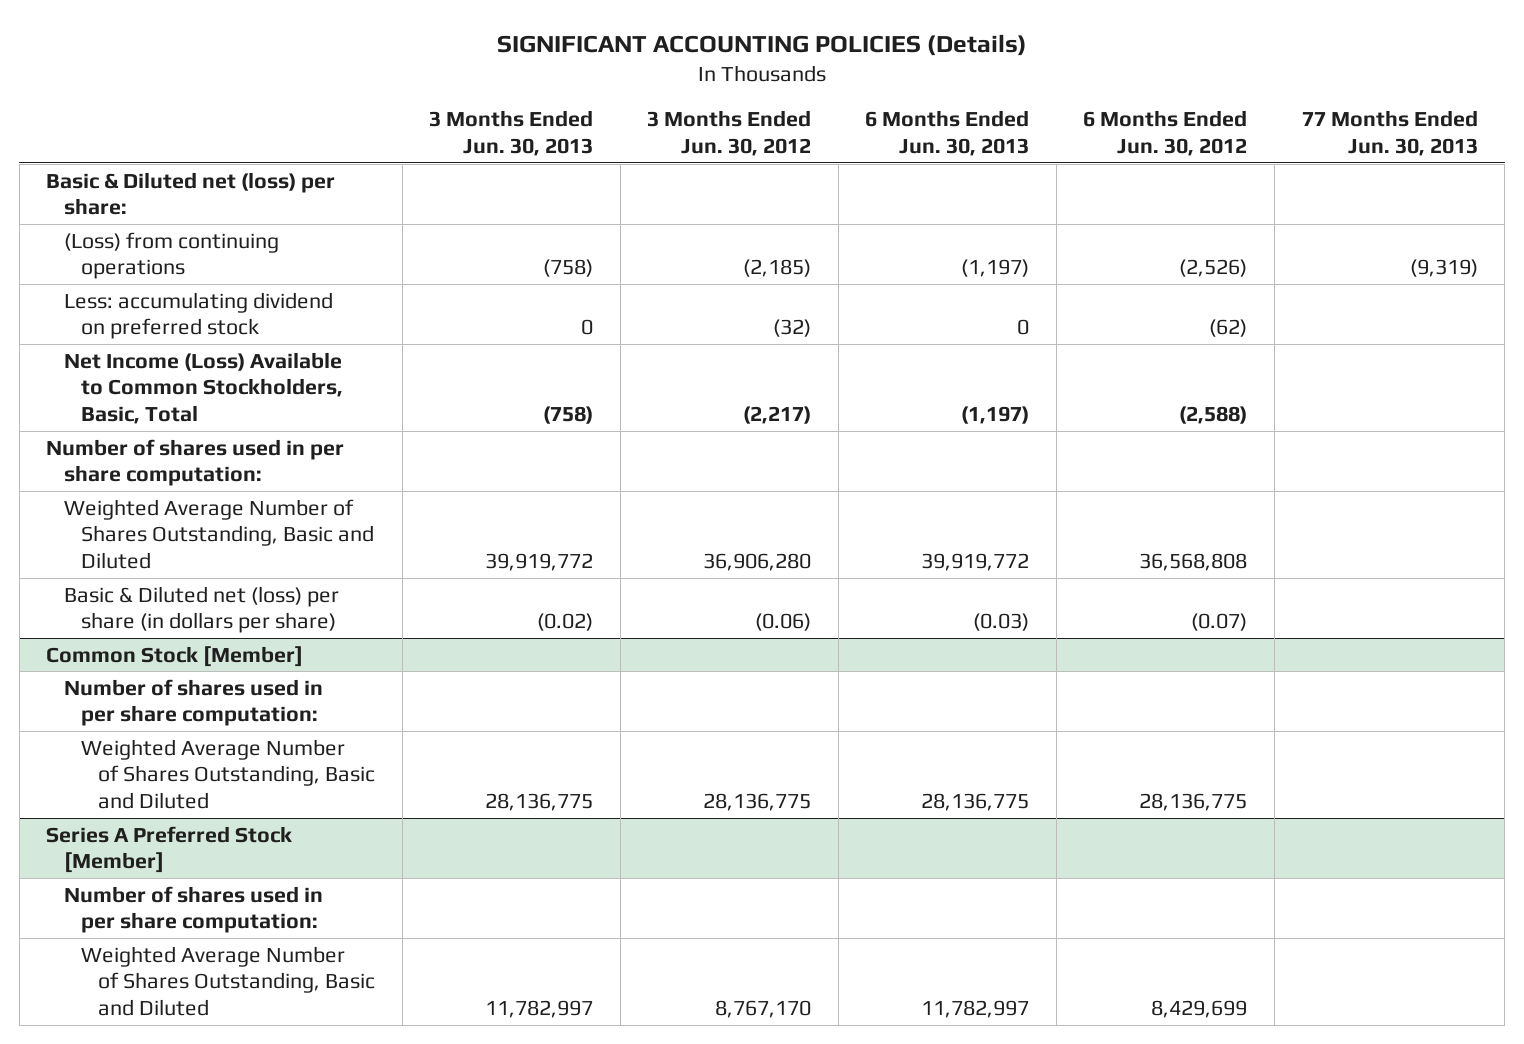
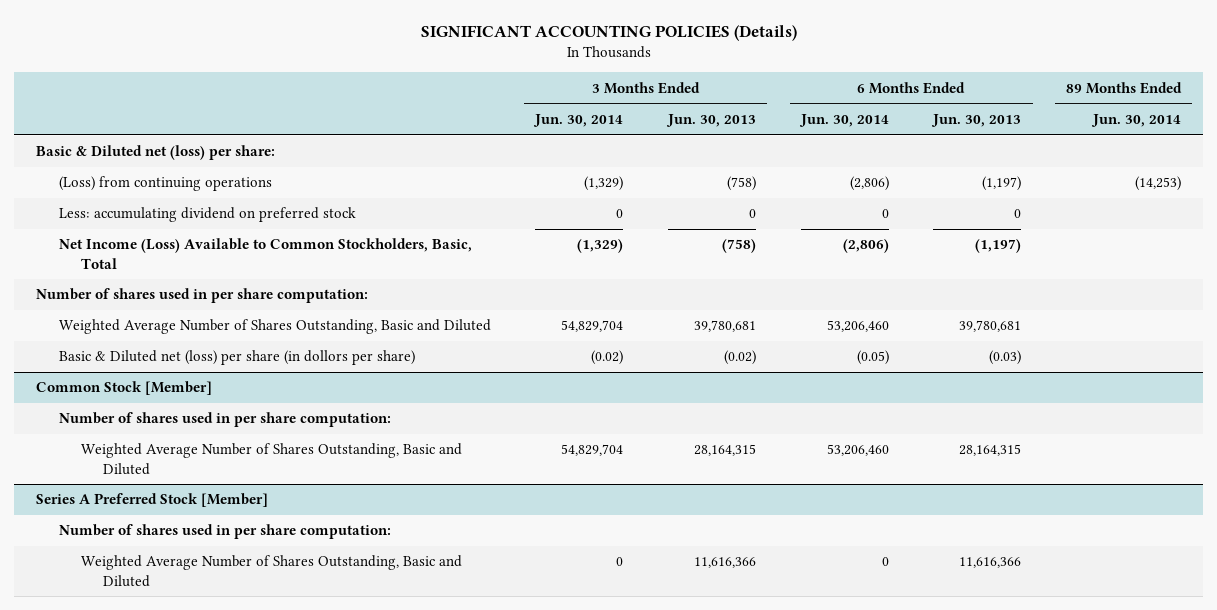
- | 3 Months Ended Jun. 30, 2013 | 3 Months Ended Jun. 30, 2012 | 6 Months Ended Jun. 30, 2013 | 6 Months Ended Jun. 30, 2012 | 77 Months Ended Jun. 30, 2013
+ | 3 Months Ended Jun. 30, 2014 | 3 Months Ended Jun. 30, 2013 | 6 Months Ended Jun. 30, 2014 | 6 Months Ended Jun. 30, 2013 | 89 Months Ended Jun. 30, 2014
- Weighted Average Number of Shares Outstanding, Basic and Diluted | 39,919,772 | 36,906,280 | 39,919,772 | 36,568,808 |
- Basic & Diluted net (loss) per share (in dollars per share) | (0.02) | (0.06) | (0.03) | (0.07) |
+ Weighted Average Number of Shares Outstanding, Basic and Diluted | 54,829,704 | 39,780,681 | 53,206,460 | 39,780,681 |
+ Basic & Diluted net (loss) per share (in dollors per share) | (0.02) | (0.02) | (0.05) | (0.03) |
@ Common Stock [Member]
- Weighted Average Number of Shares Outstanding, Basic and Diluted | 28,136,775 | 28,136,775 | 28,136,775 | 28,136,775 |
+ Weighted Average Number of Shares Outstanding, Basic and Diluted | 54,829,704 | 28,164,315 | 53,206,460 | 28,164,315 |
@ Series A Preferred Stock [Member]
- Weighted Average Number of Shares Outstanding, Basic and Diluted | 11,782,997 | 8,767,170 | 11,782,997 | 8,429,699 |
+ Weighted Average Number of Shares Outstanding, Basic and Diluted | 0 | 11,616,366 | 0 | 11,616,366 |

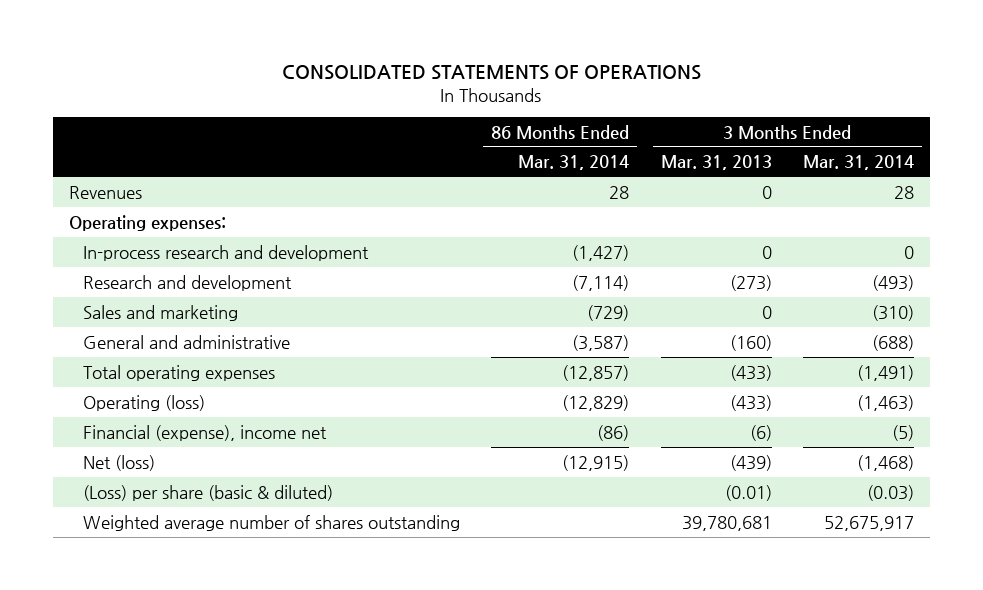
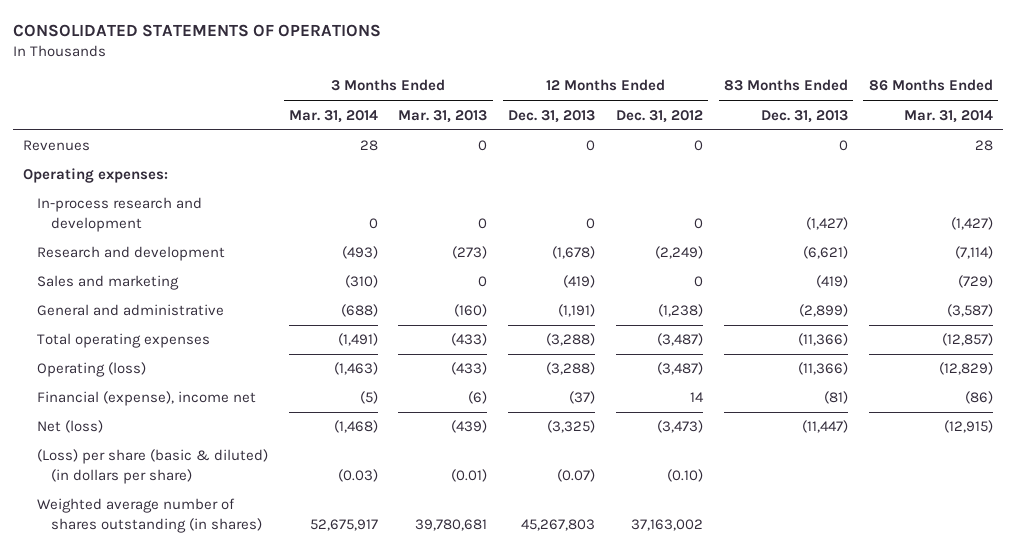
- | 86 Months Ended Mar. 31, 2014 | 3 Months Ended Mar. 31, 2013 | 3 Months Ended Mar. 31, 2014
+ | 3 Months Ended Mar. 31, 2014 | 3 Months Ended Mar. 31, 2013 | 12 Months Ended Dec. 31, 2013 | 12 Months Ended Dec. 31, 2012 | 83 Months Ended Dec. 31, 2013 | 86 Months Ended Mar. 31, 2014
- (Loss) per share (basic & diluted) | | (0.01) | (0.03)
- Weighted average number of shares outstanding | | 39,780,681 | 52,675,917
+ (Loss) per share (basic & diluted) (in dollars per share) | (0.03) | (0.01) | (0.07) | (0.10) | |
+ Weighted average number of shares outstanding (in shares) | 52,675,917 | 39,780,681 | 45,267,803 | 37,163,002 | |

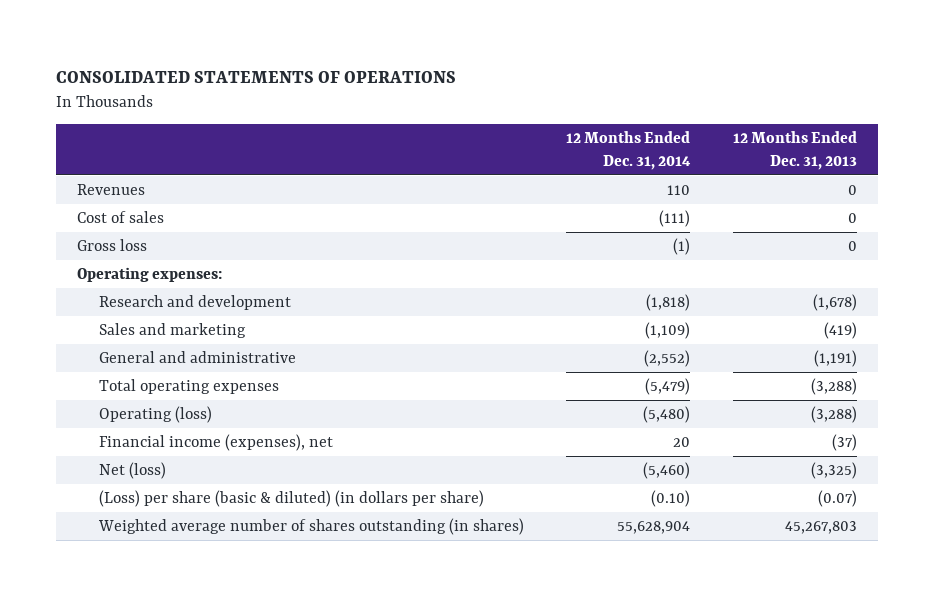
- | 3 Months Ended Mar. 31, 2014 | 3 Months Ended Mar. 31, 2013 | 12 Months Ended Dec. 31, 2013 | 12 Months Ended Dec. 31, 2012 | 83 Months Ended Dec. 31, 2013 | 86 Months Ended Mar. 31, 2014
+ | 12 Months Ended Dec. 31, 2014 | 12 Months Ended Dec. 31, 2013
+ Cost of sales | (111) | 0
+ Gross loss | (1) | 0
- In-process research and development | 0 | 0 | 0 | 0 | (1,427) | (1,427)
- Financial (expense), income net | (5) | (6) | (37) | 14 | (81) | (86)
+ Financial income (expenses), net | 20 | (37)

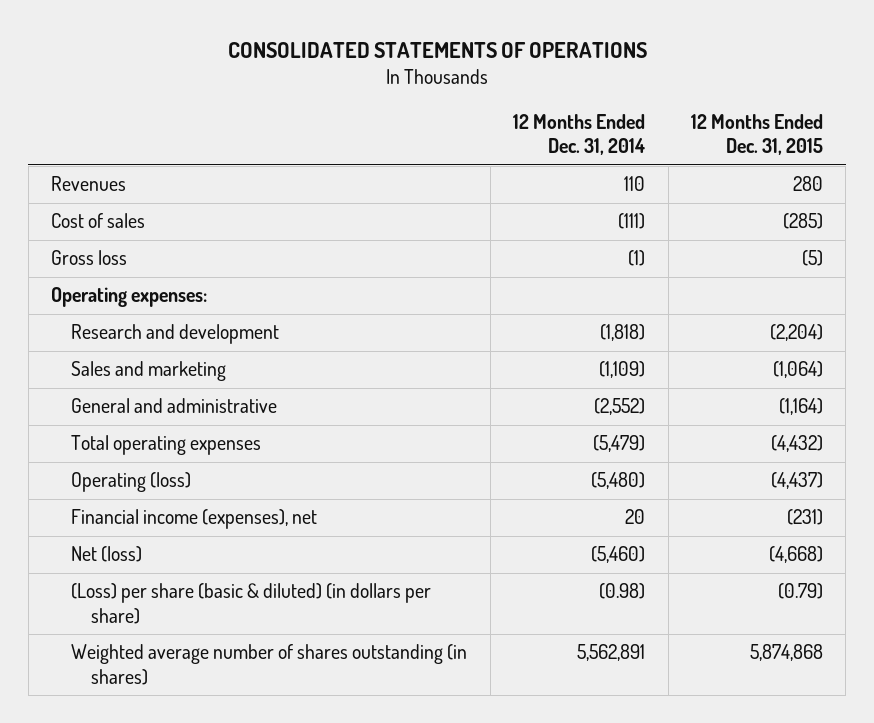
- | 12 Months Ended Dec. 31, 2014 | 12 Months Ended Dec. 31, 2013
+ | 12 Months Ended Dec. 31, 2014 | 12 Months Ended Dec. 31, 2015
- (Loss) per share (basic & diluted) (in dollars per share) | (0.10) | (0.07)
- Weighted average number of shares outstanding (in shares) | 55,628,904 | 45,267,803
+ (Loss) per share (basic & diluted) (in dollars per share) | (0.98) | (0.79)
+ Weighted average number of shares outstanding (in shares) | 5,562,891 | 5,874,868

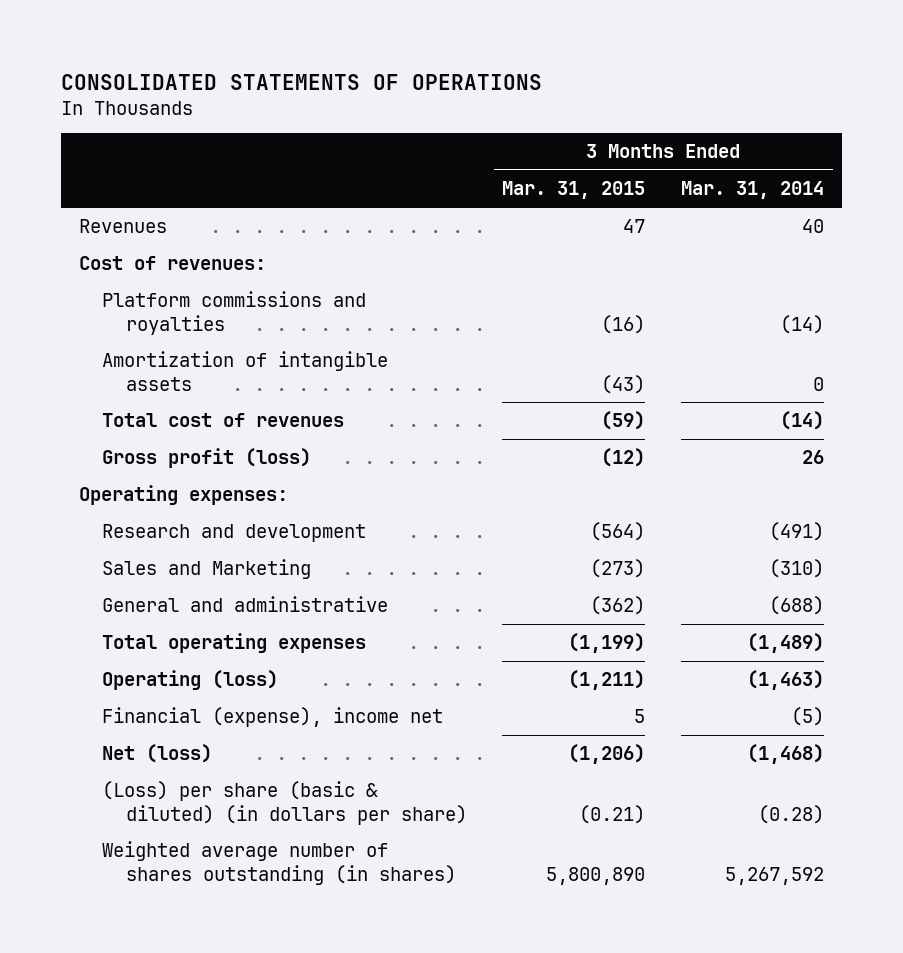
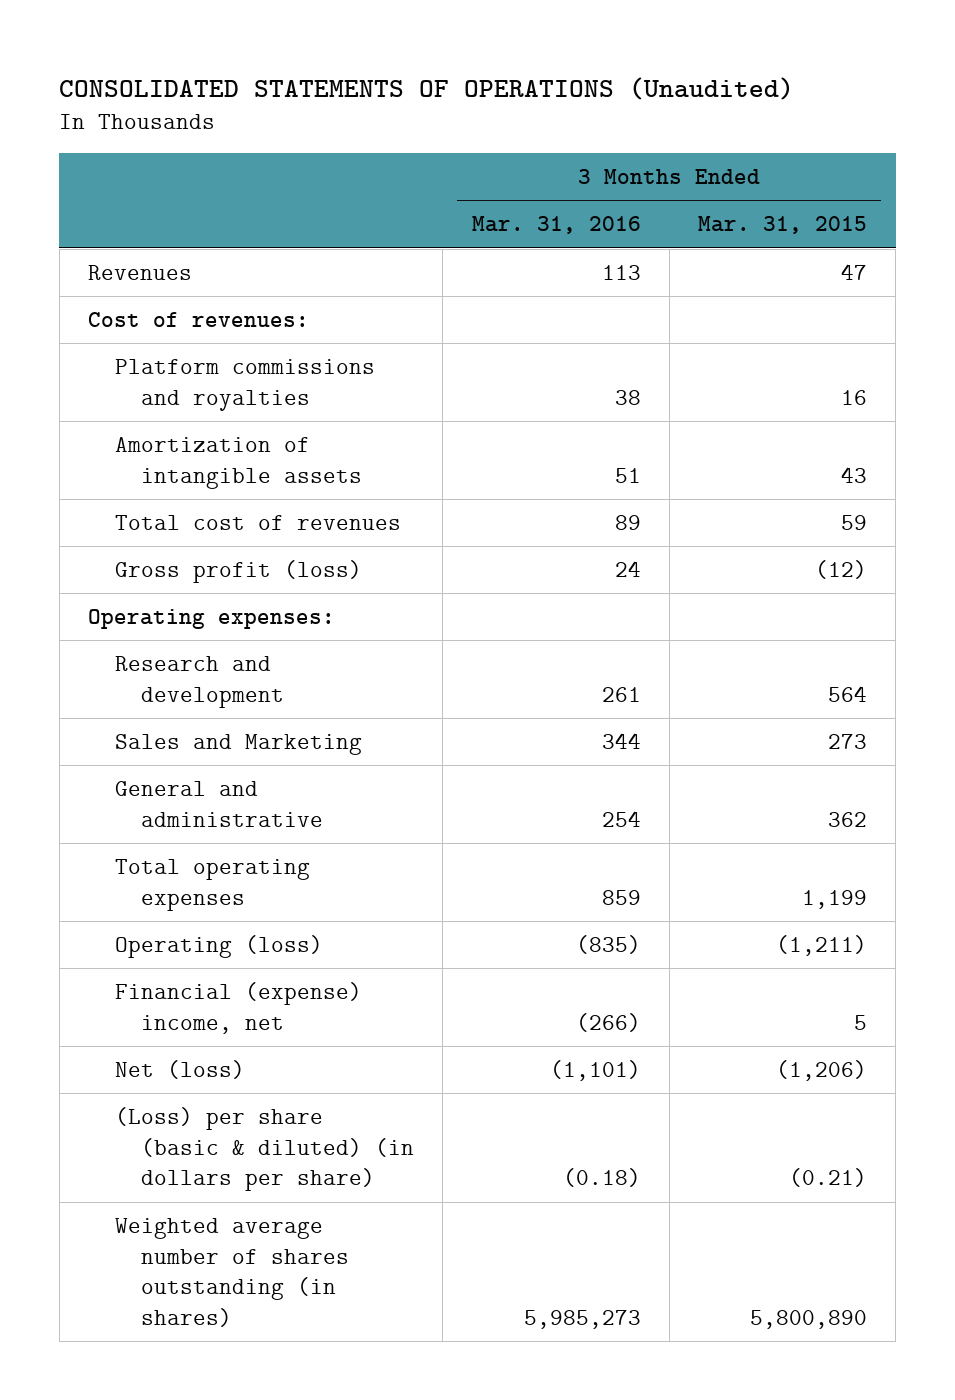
- CONSOLIDATED STATEMENTS OF OPERATIONS
+ CONSOLIDATED STATEMENTS OF OPERATIONS (Unaudited)
- | 3 Months Ended Mar. 31, 2015 | 3 Months Ended Mar. 31, 2014
+ | 3 Months Ended Mar. 31, 2016 | 3 Months Ended Mar. 31, 2015
- Platform commissions and royalties | (16) | (14)
- Amortization of intangible assets | (43) | 0
- Total cost of revenues | (59) | (14)
+ Platform commissions and royalties | 38 | 16
+ Amortization of intangible assets | 51 | 43
+ Total cost of revenues | 89 | 59
- Research and development | (564) | (491)
- Sales and Marketing | (273) | (310)
- General and administrative | (362) | (688)
- Total operating expenses | (1,199) | (1,489)
+ Research and development | 261 | 564
+ Sales and Marketing | 344 | 273
+ General and administrative | 254 | 362
+ Total operating expenses | 859 | 1,199
- Financial (expense), income net | 5 | (5)
+ Financial (expense) income, net | (266) | 5

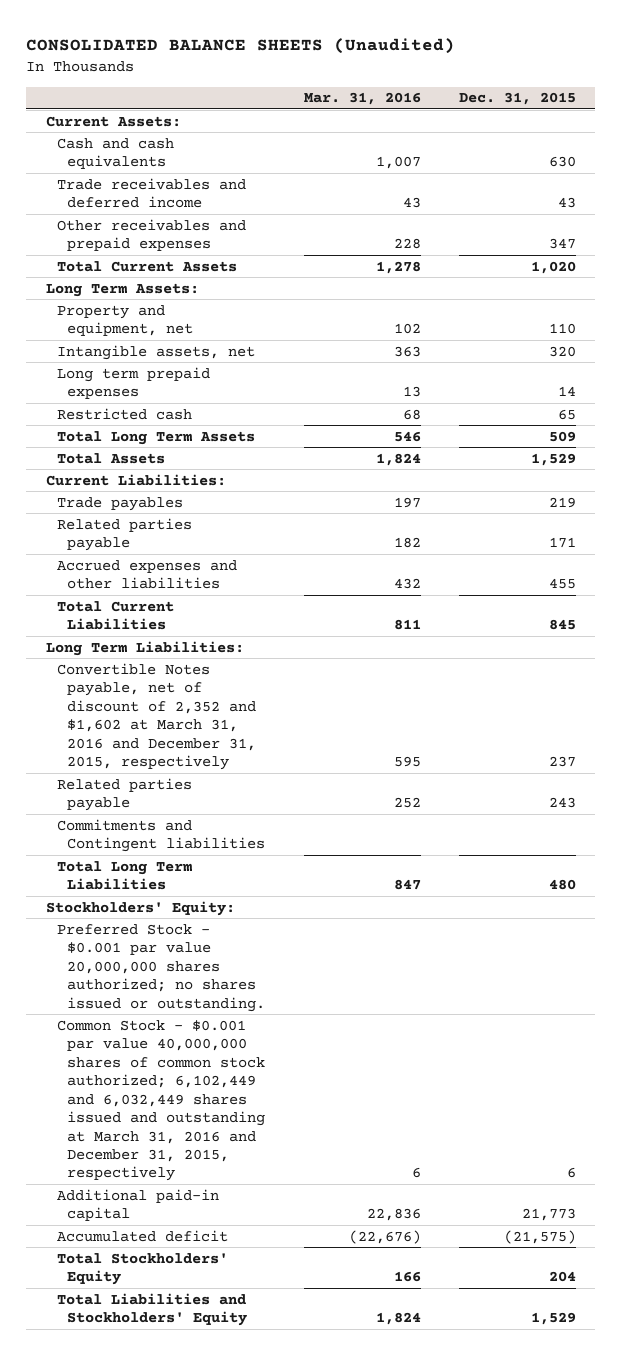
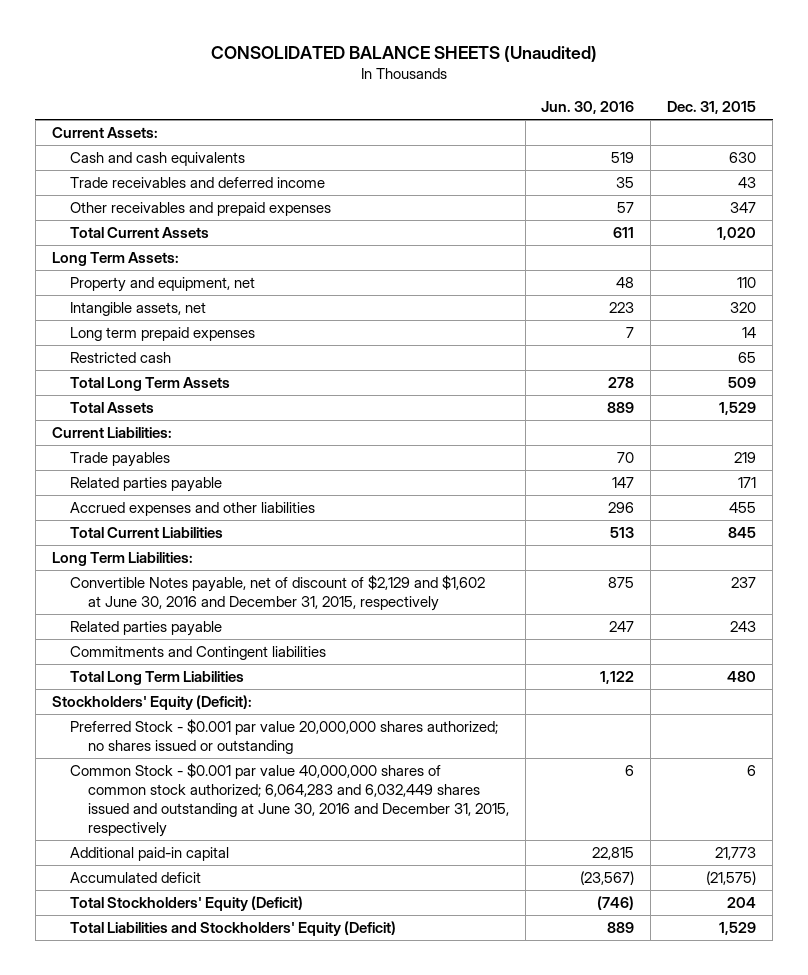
- | Mar. 31, 2016 | Dec. 31, 2015
+ | Jun. 30, 2016 | Dec. 31, 2015
- Convertible Notes payable, net of discount of 2,352 and $1,602 at March 31, 2016 and December 31, 2015, respectively | 595 | 237
+ Convertible Notes payable, net of discount of $2,129 and $1,602 at June 30, 2016 and December 31, 2015, respectively | 875 | 237
- Stockholders' Equity:
- Preferred Stock - $0.001 par value 20,000,000 shares authorized; no shares issued or outstanding.
- Common Stock - $0.001 par value 40,000,000 shares of common stock authorized; 6,102,449 and 6,032,449 shares issued and outstanding at March 31, 2016 and December 31, 2015, respectively | 6 | 6
+ Stockholders' Equity (Deficit):
+ Preferred Stock - $0.001 par value 20,000,000 shares authorized; no shares issued or outstanding
+ Common Stock - $0.001 par value 40,000,000 shares of common stock authorized; 6,064,283 and 6,032,449 shares issued and outstanding at June 30, 2016 and December 31, 2015, respectively | 6 | 6
- Total Stockholders' Equity | 166 | 204
- Total Liabilities and Stockholders' Equity | 1,824 | 1,529
+ Total Stockholders' Equity (Deficit) | (746) | 204
+ Total Liabilities and Stockholders' Equity (Deficit) | 889 | 1,529

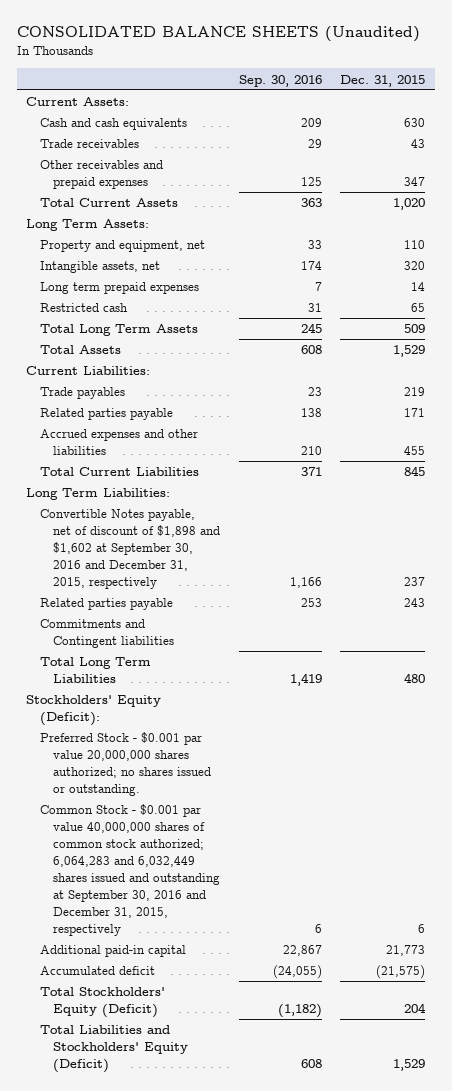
- | Jun. 30, 2016 | Dec. 31, 2015
+ | Sep. 30, 2016 | Dec. 31, 2015
- Trade receivables and deferred income | 35 | 43
+ Trade receivables | 29 | 43
- Convertible Notes payable, net of discount of $2,129 and $1,602 at June 30, 2016 and December 31, 2015, respectively | 875 | 237
+ Convertible Notes payable, net of discount of $1,898 and $1,602 at September 30, 2016 and December 31, 2015, respectively | 1,166 | 237
- Preferred Stock - $0.001 par value 20,000,000 shares authorized; no shares issued or outstanding
- Common Stock - $0.001 par value 40,000,000 shares of common stock authorized; 6,064,283 and 6,032,449 shares issued and outstanding at June 30, 2016 and December 31, 2015, respectively | 6 | 6
+ Preferred Stock - $0.001 par value 20,000,000 shares authorized; no shares issued or outstanding.
+ Common Stock - $0.001 par value 40,000,000 shares of common stock authorized; 6,064,283 and 6,032,449 shares issued and outstanding at September 30, 2016 and December 31, 2015, respectively | 6 | 6

